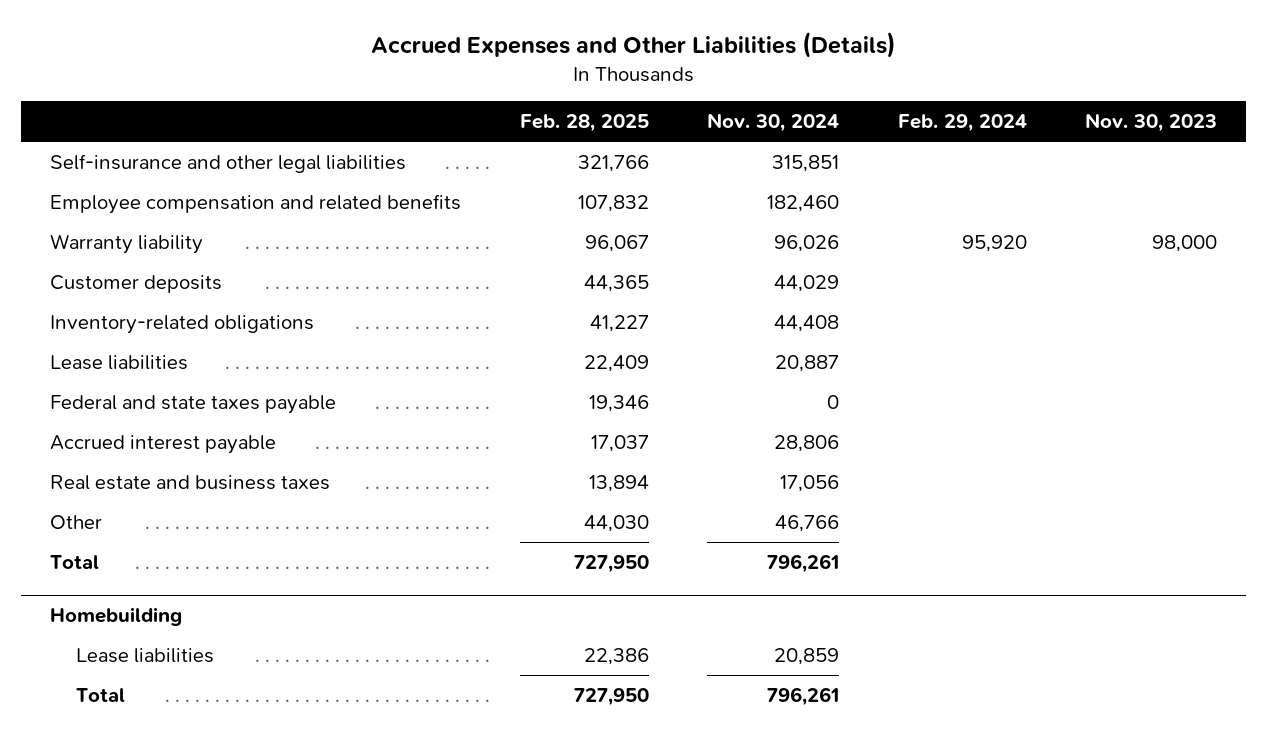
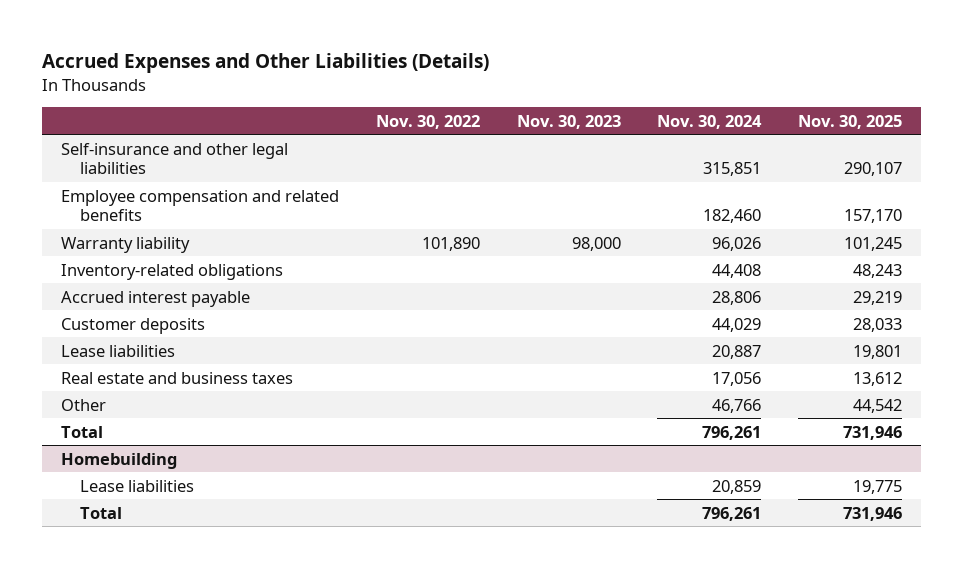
- | Feb. 28, 2025 | Nov. 30, 2024 | Feb. 29, 2024 | Nov. 30, 2023
+ | Nov. 30, 2022 | Nov. 30, 2023 | Nov. 30, 2024 | Nov. 30, 2025
- Federal and state taxes payable | 19,346 | 0 | |
moved down: Customer deposits | | | 44,029 | 28,033
moved down: Lease liabilities | | | 20,887 | 19,801

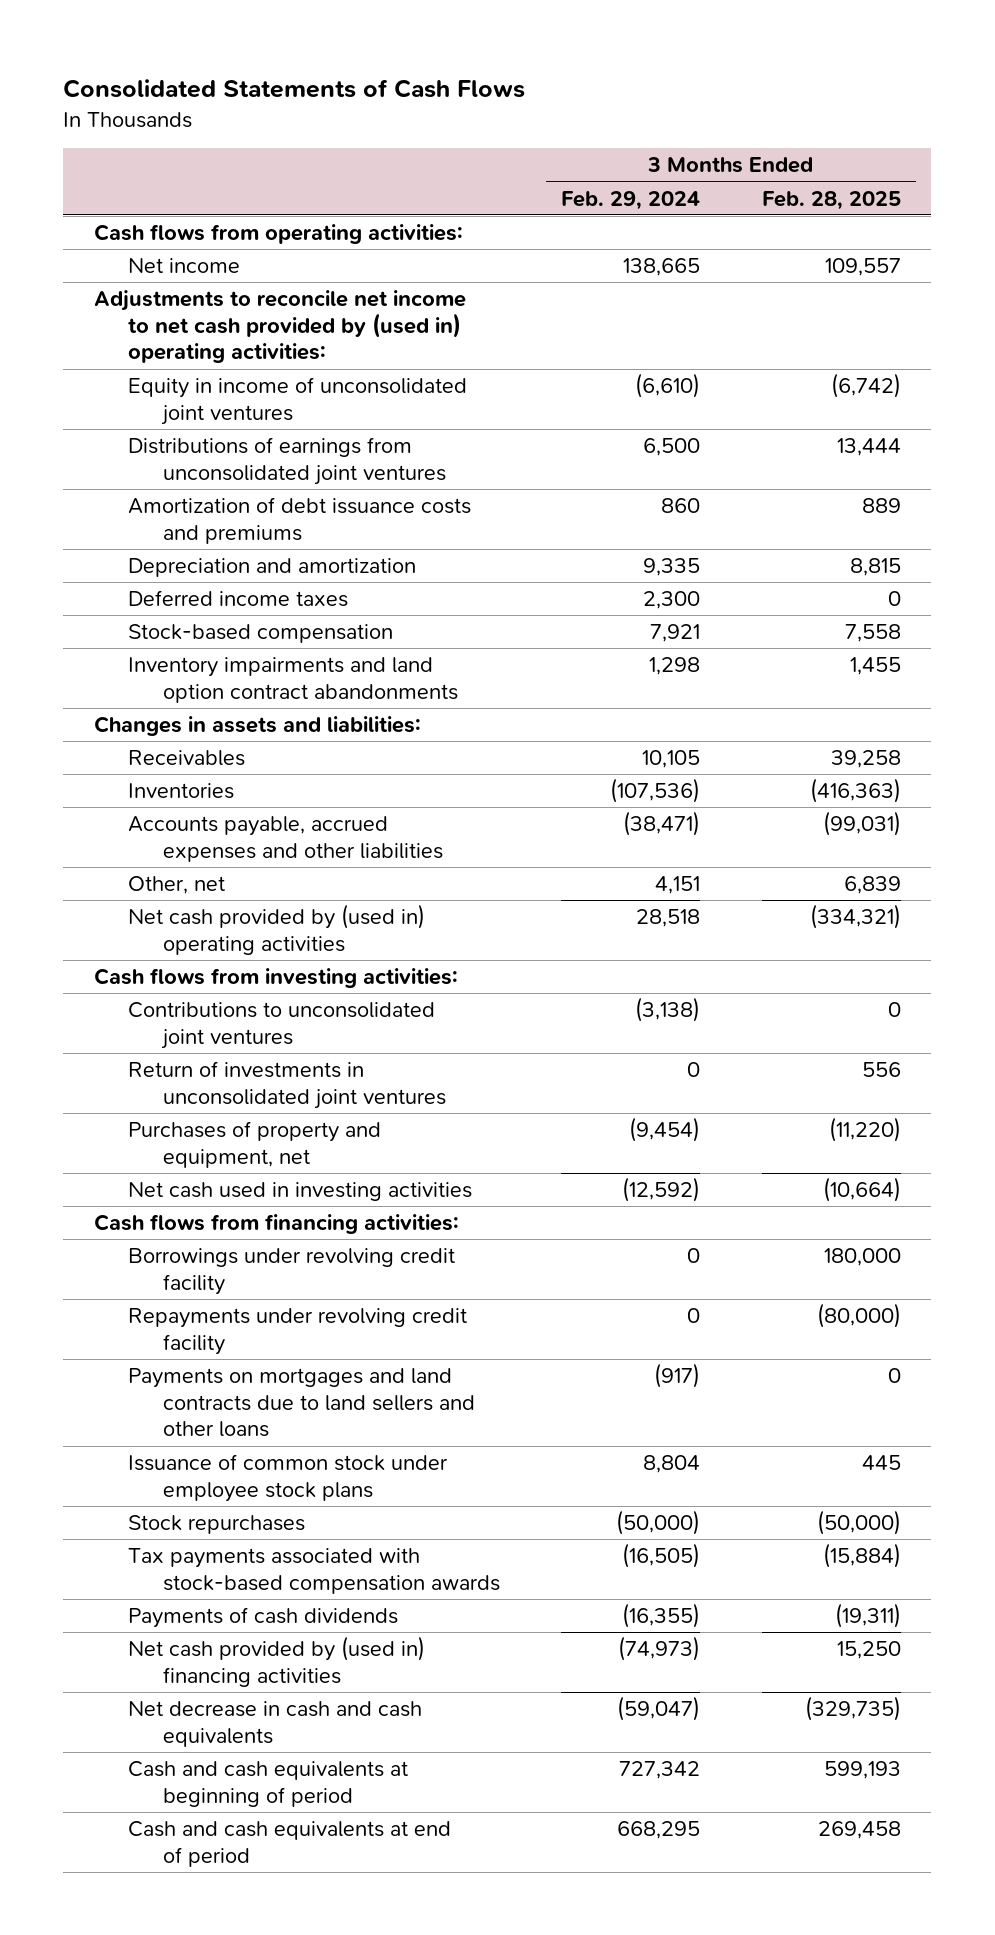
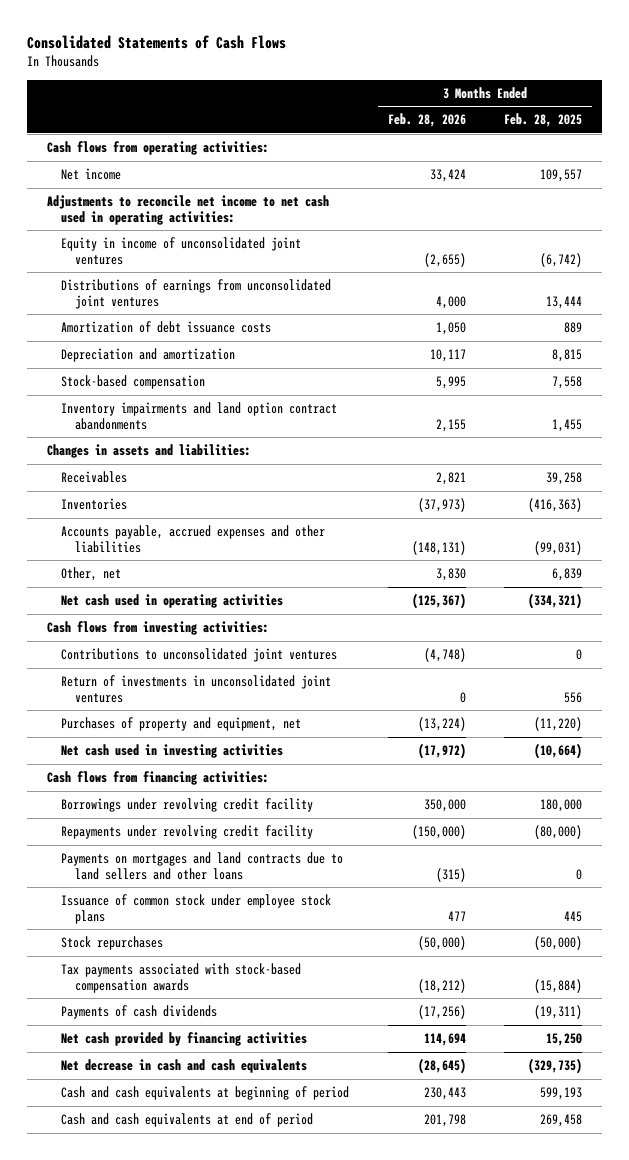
- | 3 Months Ended Feb. 29, 2024 | 3 Months Ended Feb. 28, 2025
+ | 3 Months Ended Feb. 28, 2026 | 3 Months Ended Feb. 28, 2025
- Adjustments to reconcile net income to net cash provided by (used in) operating activities:
+ Adjustments to reconcile net income to net cash used in operating activities:
- Amortization of debt issuance costs and premiums | 860 | 889
+ Amortization of debt issuance costs | 1,050 | 889
- Deferred income taxes | 2,300 | 0
- Net cash provided by (used in) operating activities | 28,518 | (334,321)
+ Net cash used in operating activities | (125,367) | (334,321)
- Net cash provided by (used in) financing activities | (74,973) | 15,250
+ Net cash provided by financing activities | 114,694 | 15,250

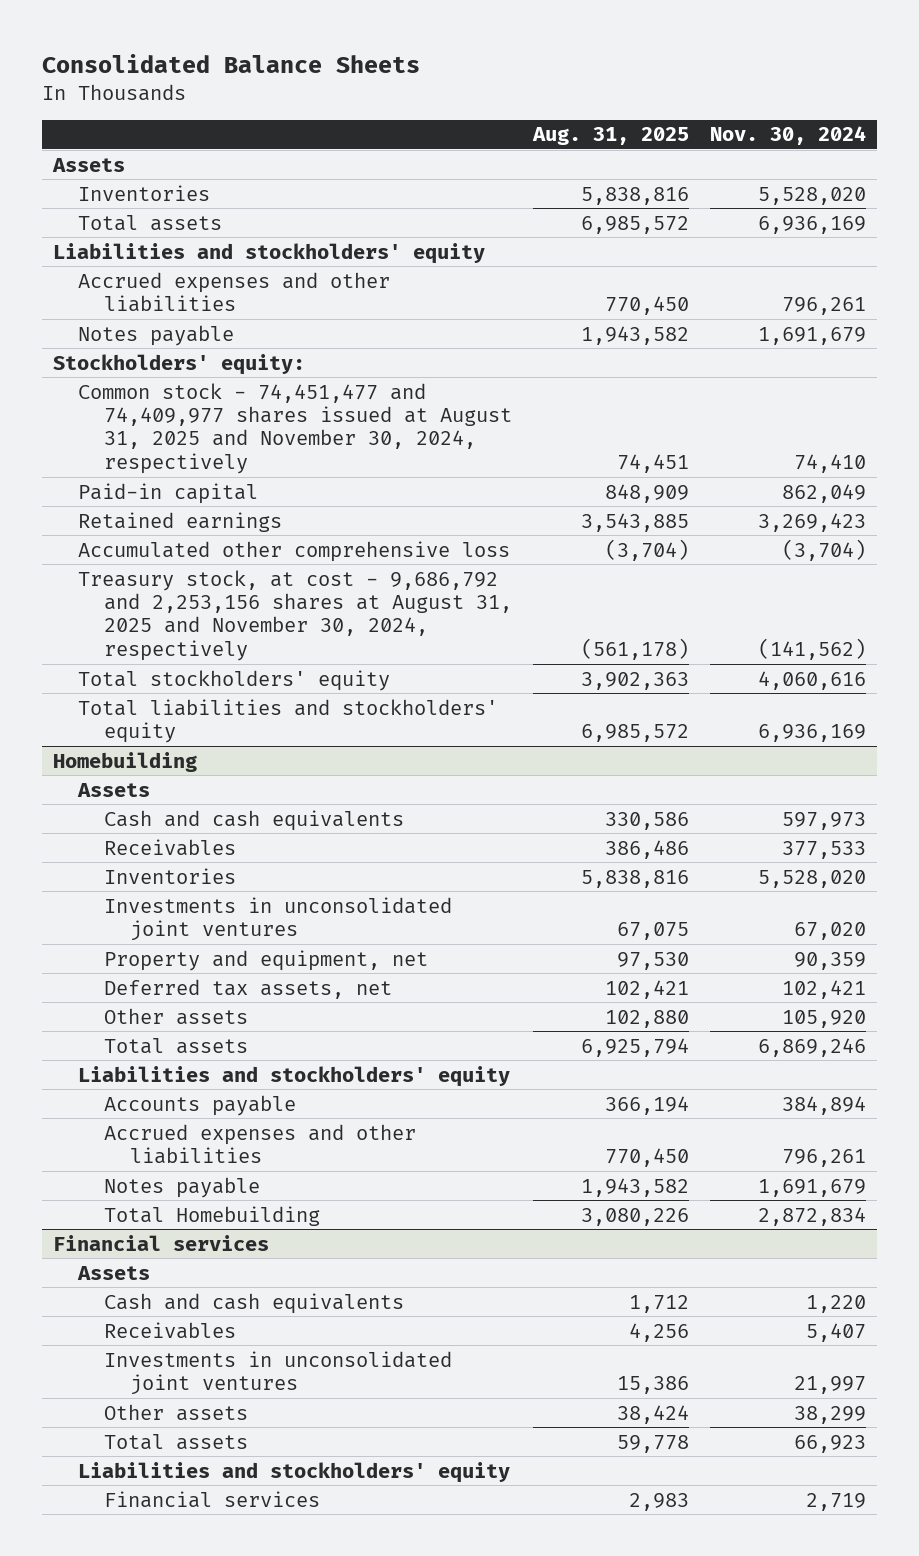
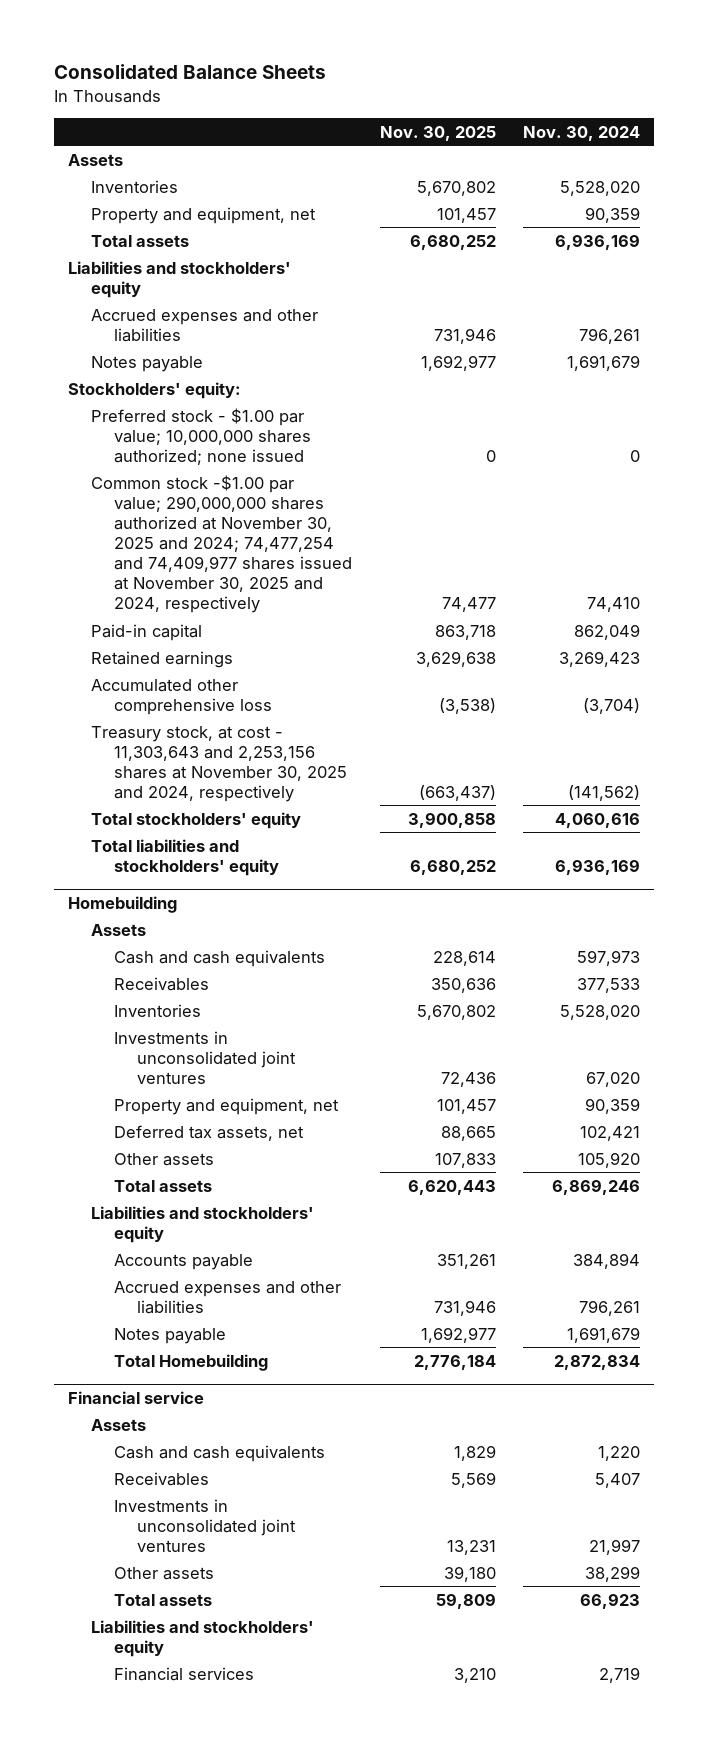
- | Aug. 31, 2025 | Nov. 30, 2024
+ | Nov. 30, 2025 | Nov. 30, 2024
+ Property and equipment, net | 101,457 | 90,359
- Common stock - 74,451,477 and 74,409,977 shares issued at August 31, 2025 and November 30, 2024, respectively | 74,451 | 74,410
+ Preferred stock - $1.00 par value; 10,000,000 shares authorized; none issued | 0 | 0
+ Common stock -$1.00 par value; 290,000,000 shares authorized at November 30, 2025 and 2024; 74,477,254 and 74,409,977 shares issued at November 30, 2025 and 2024, respectively | 74,477 | 74,410
- Treasury stock, at cost - 9,686,792 and 2,253,156 shares at August 31, 2025 and November 30, 2024, respectively | (561,178) | (141,562)
+ Treasury stock, at cost - 11,303,643 and 2,253,156 shares at November 30, 2025 and 2024, respectively | (663,437) | (141,562)
- Financial services
+ Financial service

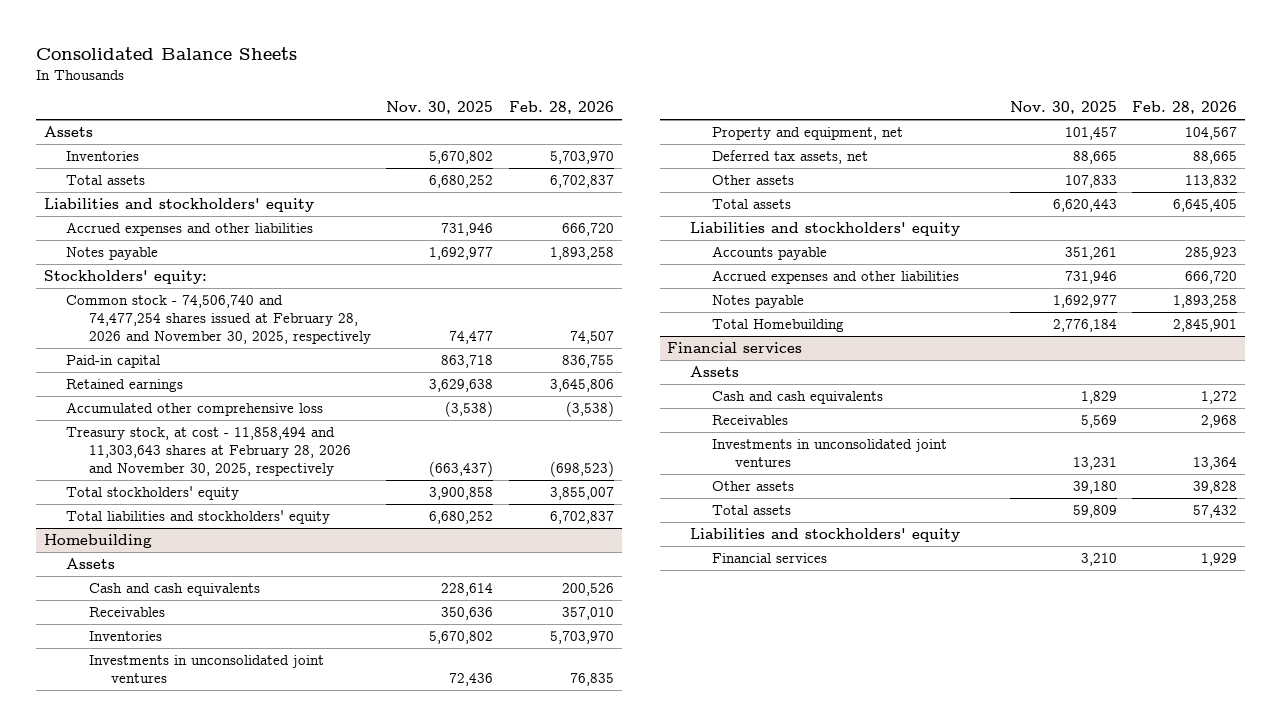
- | Nov. 30, 2025 | Nov. 30, 2024
+ | Nov. 30, 2025 | Feb. 28, 2026
- Property and equipment, net | 101,457 | 90,359
- Preferred stock - $1.00 par value; 10,000,000 shares authorized; none issued | 0 | 0
- Common stock -$1.00 par value; 290,000,000 shares authorized at November 30, 2025 and 2024; 74,477,254 and 74,409,977 shares issued at November 30, 2025 and 2024, respectively | 74,477 | 74,410
+ Common stock - 74,506,740 and 74,477,254 shares issued at February 28, 2026 and November 30, 2025, respectively | 74,477 | 74,507
- Treasury stock, at cost - 11,303,643 and 2,253,156 shares at November 30, 2025 and 2024, respectively | (663,437) | (141,562)
+ Treasury stock, at cost - 11,858,494 and 11,303,643 shares at February 28, 2026 and November 30, 2025, respectively | (663,437) | (698,523)
- Financial service
+ Financial services

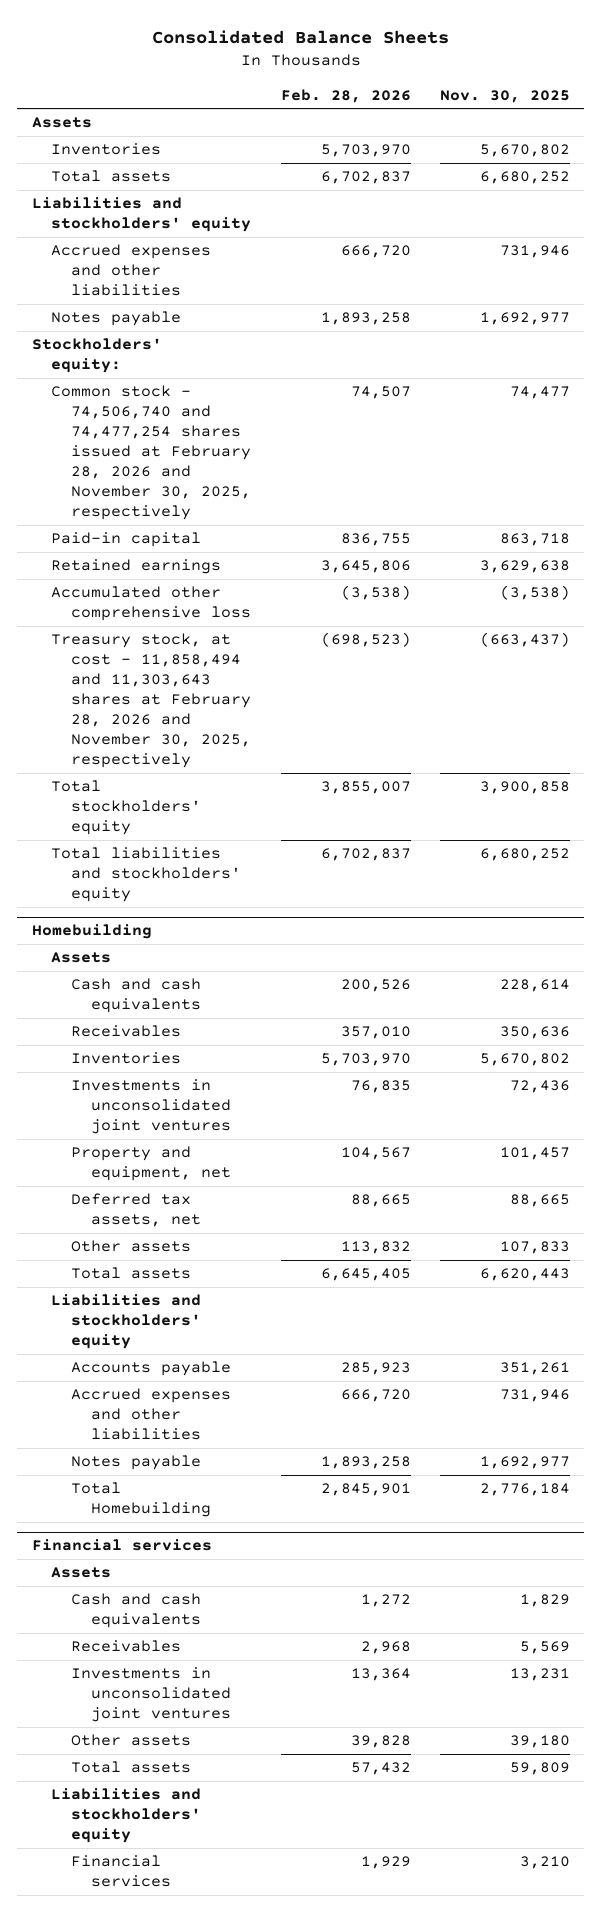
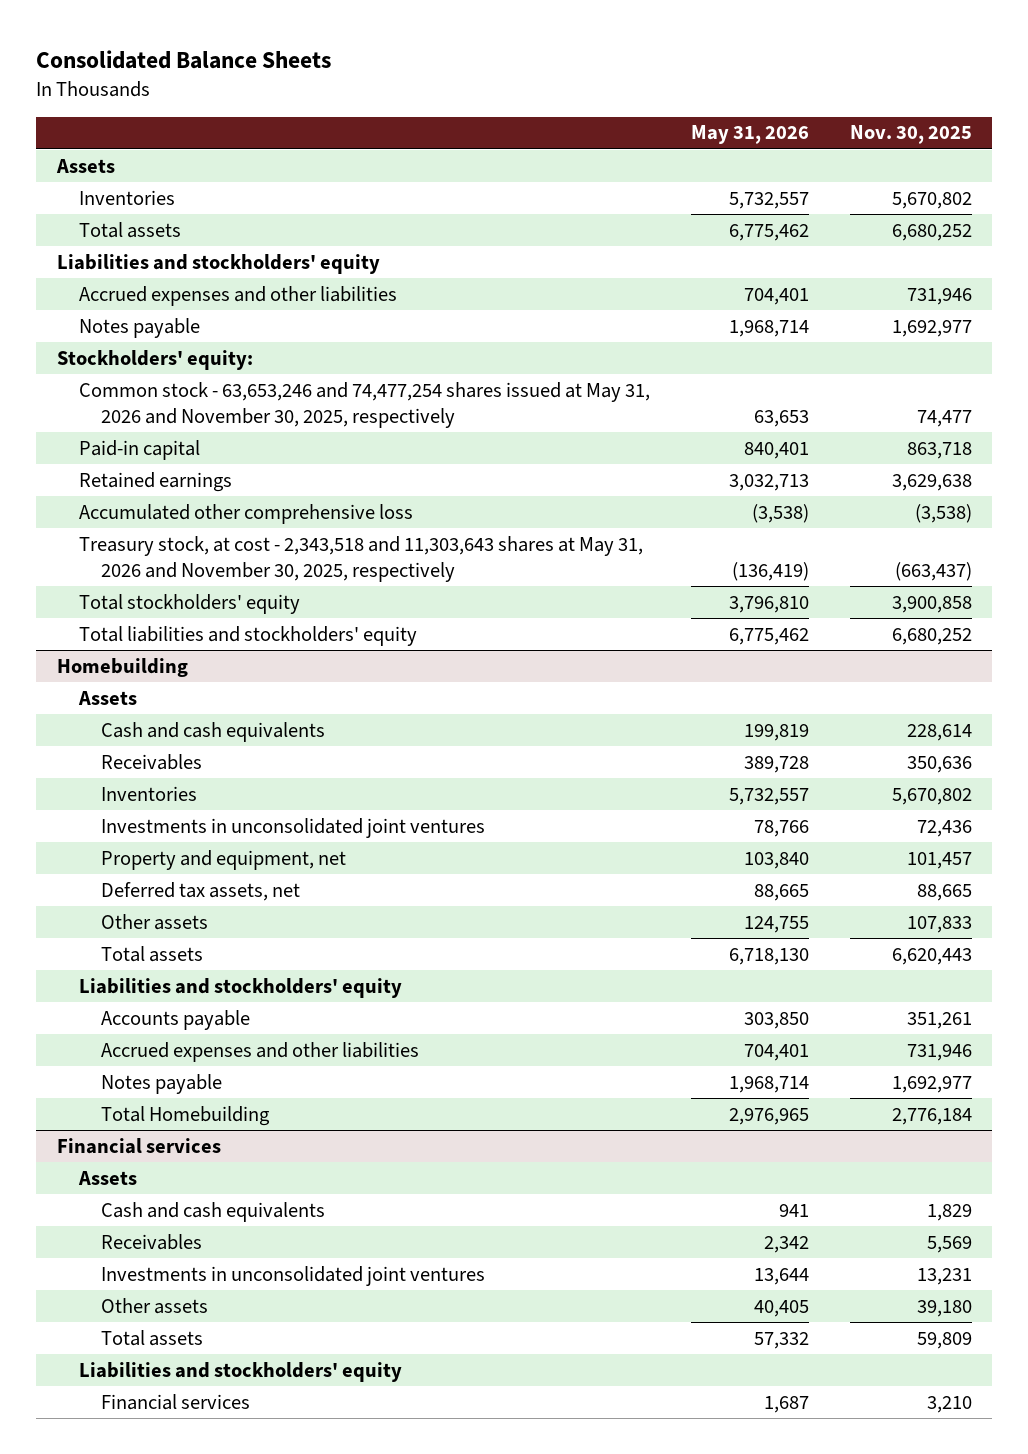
- | Feb. 28, 2026 | Nov. 30, 2025
+ | May 31, 2026 | Nov. 30, 2025
- Common stock - 74,506,740 and 74,477,254 shares issued at February 28, 2026 and November 30, 2025, respectively | 74,507 | 74,477
+ Common stock - 63,653,246 and 74,477,254 shares issued at May 31, 2026 and November 30, 2025, respectively | 63,653 | 74,477
- Treasury stock, at cost - 11,858,494 and 11,303,643 shares at February 28, 2026 and November 30, 2025, respectively | (698,523) | (663,437)
+ Treasury stock, at cost - 2,343,518 and 11,303,643 shares at May 31, 2026 and November 30, 2025, respectively | (136,419) | (663,437)

